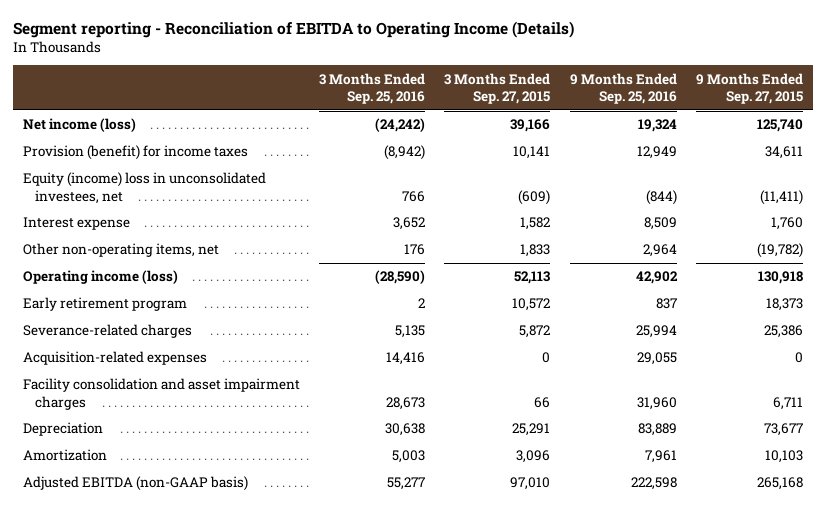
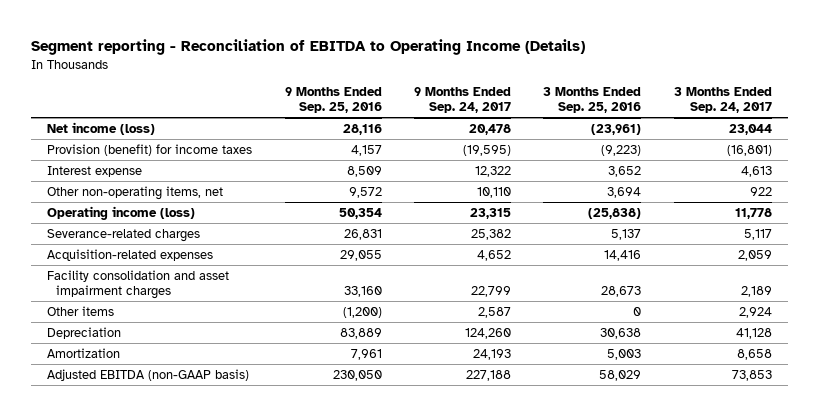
- | 3 Months Ended Sep. 25, 2016 | 3 Months Ended Sep. 27, 2015 | 9 Months Ended Sep. 25, 2016 | 9 Months Ended Sep. 27, 2015
+ | 9 Months Ended Sep. 25, 2016 | 9 Months Ended Sep. 24, 2017 | 3 Months Ended Sep. 25, 2016 | 3 Months Ended Sep. 24, 2017
- Net income (loss) | (24,242) | 39,166 | 19,324 | 125,740
- Provision (benefit) for income taxes | (8,942) | 10,141 | 12,949 | 34,611
- Equity (income) loss in unconsolidated investees, net | 766 | (609) | (844) | (11,411)
+ Net income (loss) | 28,116 | 20,478 | (23,961) | 23,044
+ Provision (benefit) for income taxes | 4,157 | (19,595) | (9,223) | (16,801)
- Other non-operating items, net | 176 | 1,833 | 2,964 | (19,782)
- Operating income (loss) | (28,590) | 52,113 | 42,902 | 130,918
- Early retirement program | 2 | 10,572 | 837 | 18,373
- Severance-related charges | 5,135 | 5,872 | 25,994 | 25,386
+ Other non-operating items, net | 9,572 | 10,110 | 3,694 | 922
+ Operating income (loss) | 50,354 | 23,315 | (25,838) | 11,778
+ Severance-related charges | 26,831 | 25,382 | 5,137 | 5,117
- Facility consolidation and asset impairment charges | 28,673 | 66 | 31,960 | 6,711
+ Facility consolidation and asset impairment charges | 33,160 | 22,799 | 28,673 | 2,189
+ Other items | (1,200) | 2,587 | 0 | 2,924
- Adjusted EBITDA (non-GAAP basis) | 55,277 | 97,010 | 222,598 | 265,168
+ Adjusted EBITDA (non-GAAP basis) | 230,050 | 227,188 | 58,029 | 73,853

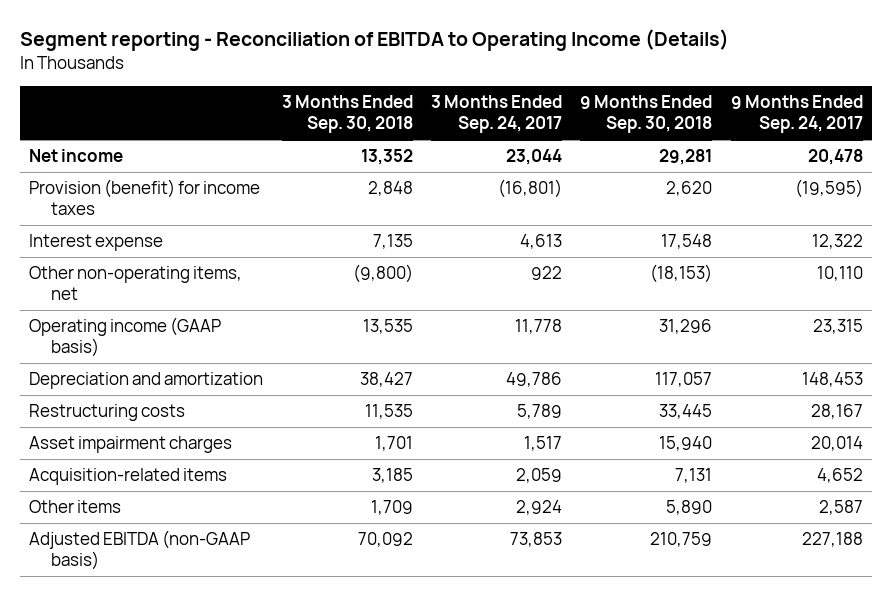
- | 9 Months Ended Sep. 25, 2016 | 9 Months Ended Sep. 24, 2017 | 3 Months Ended Sep. 25, 2016 | 3 Months Ended Sep. 24, 2017
+ | 3 Months Ended Sep. 30, 2018 | 3 Months Ended Sep. 24, 2017 | 9 Months Ended Sep. 30, 2018 | 9 Months Ended Sep. 24, 2017
- Net income (loss) | 28,116 | 20,478 | (23,961) | 23,044
+ Net income | 13,352 | 23,044 | 29,281 | 20,478
- Operating income (loss) | 50,354 | 23,315 | (25,838) | 11,778
- Severance-related charges | 26,831 | 25,382 | 5,137 | 5,117
- Acquisition-related expenses | 29,055 | 4,652 | 14,416 | 2,059
- Facility consolidation and asset impairment charges | 33,160 | 22,799 | 28,673 | 2,189
+ Operating income (GAAP basis) | 13,535 | 11,778 | 31,296 | 23,315
+ Depreciation and amortization | 38,427 | 49,786 | 117,057 | 148,453
+ Restructuring costs | 11,535 | 5,789 | 33,445 | 28,167
+ Asset impairment charges | 1,701 | 1,517 | 15,940 | 20,014
+ Acquisition-related items | 3,185 | 2,059 | 7,131 | 4,652
- Depreciation | 83,889 | 124,260 | 30,638 | 41,128
- Amortization | 7,961 | 24,193 | 5,003 | 8,658

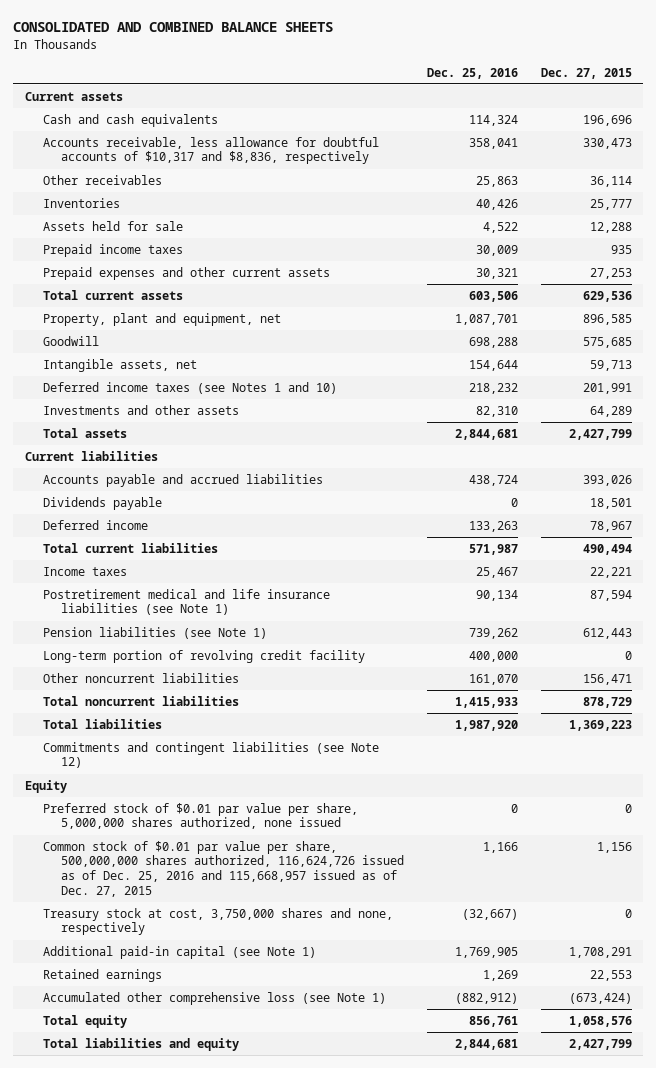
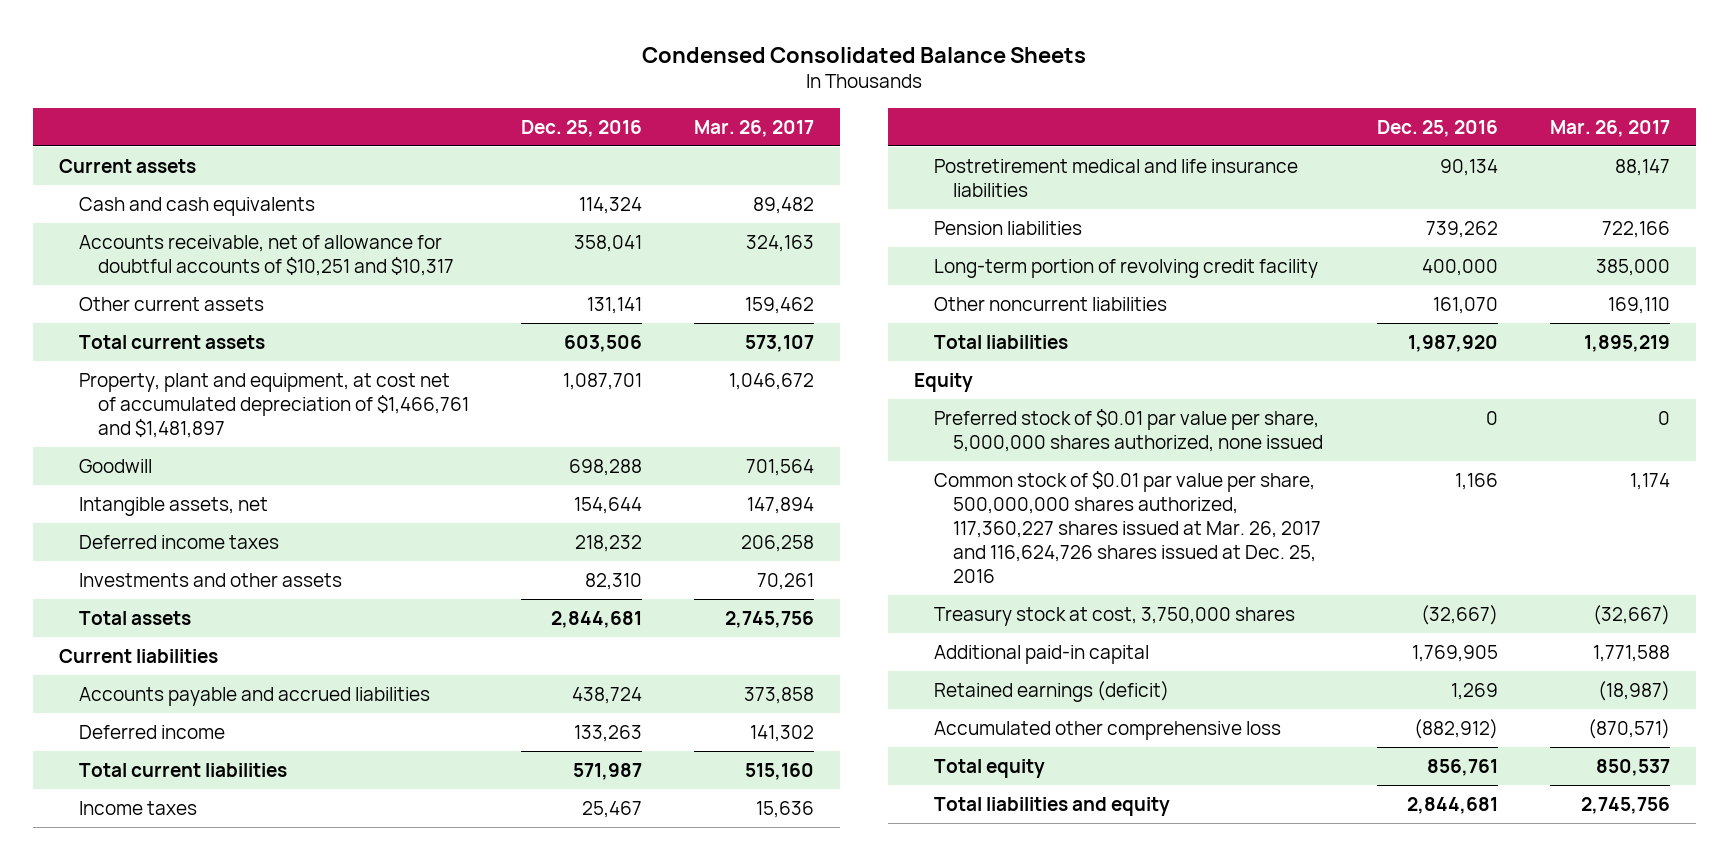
- CONSOLIDATED AND COMBINED BALANCE SHEETS
+ Condensed Consolidated Balance Sheets
- | Dec. 25, 2016 | Dec. 27, 2015
+ | Dec. 25, 2016 | Mar. 26, 2017
- Accounts receivable, less allowance for doubtful accounts of $10,317 and $8,836, respectively | 358,041 | 330,473
- Other receivables | 25,863 | 36,114
- Inventories | 40,426 | 25,777
- Assets held for sale | 4,522 | 12,288
- Prepaid income taxes | 30,009 | 935
- Prepaid expenses and other current assets | 30,321 | 27,253
+ Accounts receivable, net of allowance for doubtful accounts of $10,251 and $10,317 | 358,041 | 324,163
+ Other current assets | 131,141 | 159,462
- Property, plant and equipment, net | 1,087,701 | 896,585
+ Property, plant and equipment, at cost net of accumulated depreciation of $1,466,761 and $1,481,897 | 1,087,701 | 1,046,672
- Deferred income taxes (see Notes 1 and 10) | 218,232 | 201,991
+ Deferred income taxes | 218,232 | 206,258
- Dividends payable | 0 | 18,501
- Postretirement medical and life insurance liabilities (see Note 1) | 90,134 | 87,594
- Pension liabilities (see Note 1) | 739,262 | 612,443
+ Postretirement medical and life insurance liabilities | 90,134 | 88,147
+ Pension liabilities | 739,262 | 722,166
- Total noncurrent liabilities | 1,415,933 | 878,729
- Commitments and contingent liabilities (see Note 12)
- Common stock of $0.01 par value per share, 500,000,000 shares authorized, 116,624,726 issued as of Dec. 25, 2016 and 115,668,957 issued as of Dec. 27, 2015 | 1,166 | 1,156
- Treasury stock at cost, 3,750,000 shares and none, respectively | (32,667) | 0
- Additional paid-in capital (see Note 1) | 1,769,905 | 1,708,291
- Retained earnings | 1,269 | 22,553
- Accumulated other comprehensive loss (see Note 1) | (882,912) | (673,424)
+ Common stock of $0.01 par value per share, 500,000,000 shares authorized, 117,360,227 shares issued at Mar. 26, 2017 and 116,624,726 shares issued at Dec. 25, 2016 | 1,166 | 1,174
+ Treasury stock at cost, 3,750,000 shares | (32,667) | (32,667)
+ Additional paid-in capital | 1,769,905 | 1,771,588
+ Retained earnings (deficit) | 1,269 | (18,987)
+ Accumulated other comprehensive loss | (882,912) | (870,571)

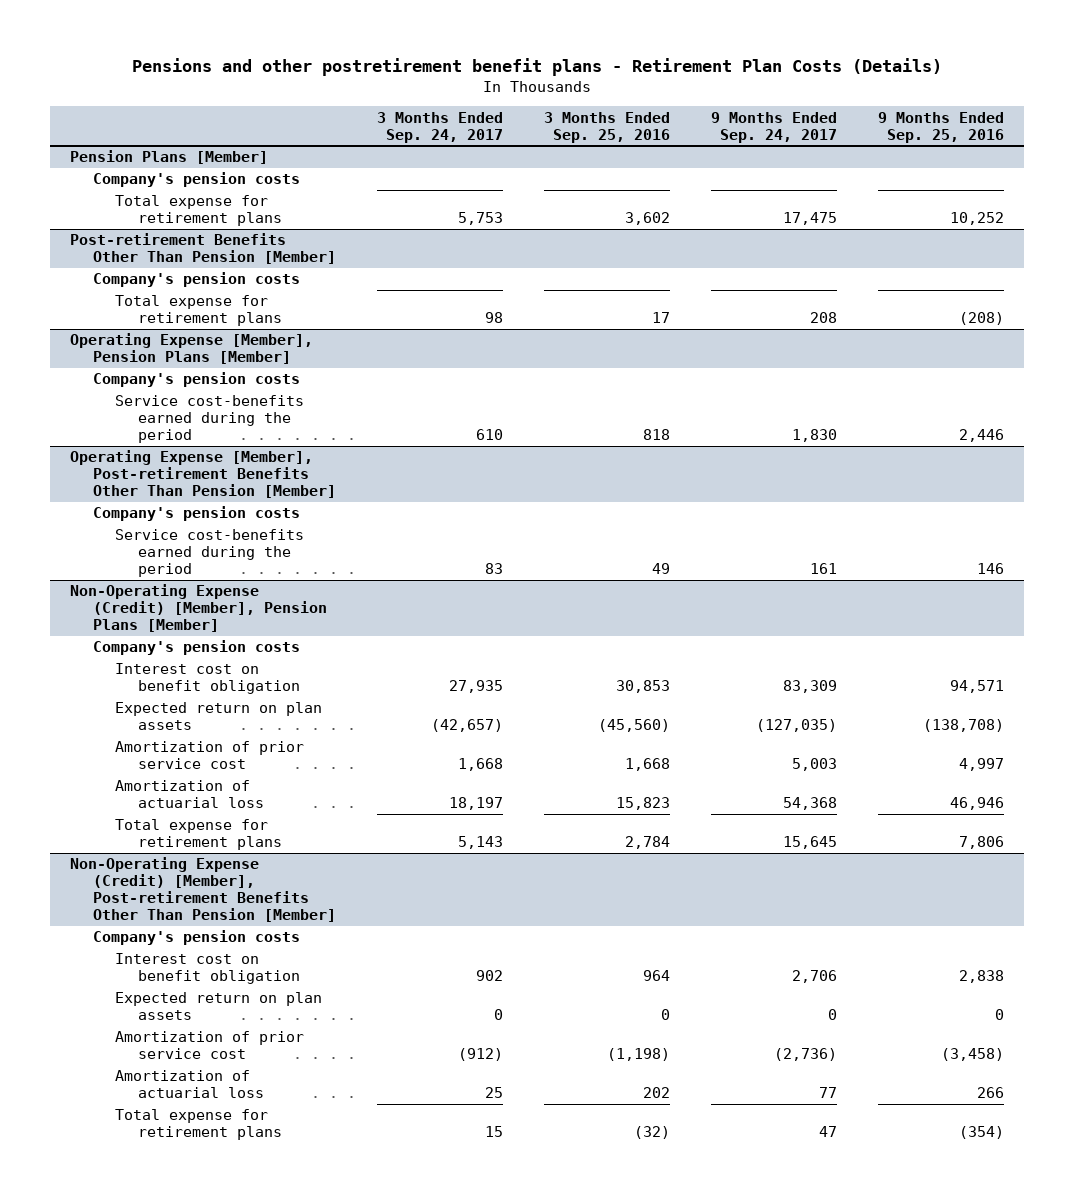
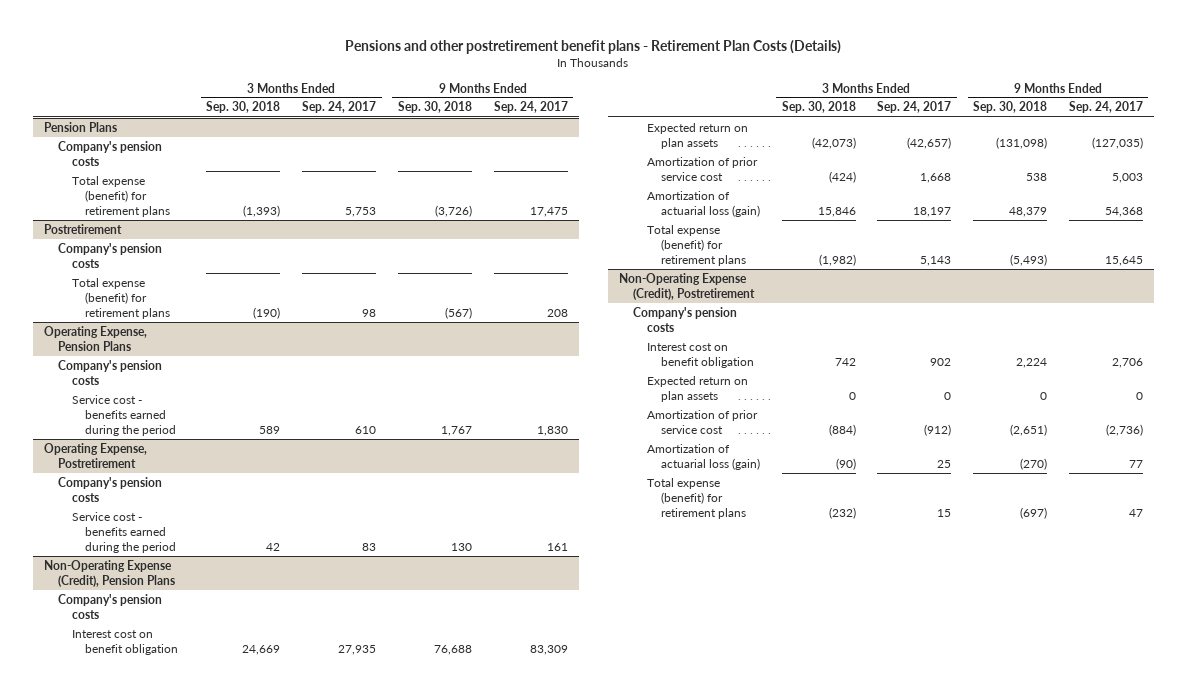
- | 3 Months Ended Sep. 24, 2017 | 3 Months Ended Sep. 25, 2016 | 9 Months Ended Sep. 24, 2017 | 9 Months Ended Sep. 25, 2016
+ | 3 Months Ended Sep. 30, 2018 | 3 Months Ended Sep. 24, 2017 | 9 Months Ended Sep. 30, 2018 | 9 Months Ended Sep. 24, 2017
- Pension Plans [Member]
+ Pension Plans
- Total expense for retirement plans | 5,753 | 3,602 | 17,475 | 10,252
- Post-retirement Benefits Other Than Pension [Member]
+ Total expense (benefit) for retirement plans | (1,393) | 5,753 | (3,726) | 17,475
+ Postretirement
- Total expense for retirement plans | 98 | 17 | 208 | (208)
- Operating Expense [Member], Pension Plans [Member]
+ Total expense (benefit) for retirement plans | (190) | 98 | (567) | 208
+ Operating Expense, Pension Plans
- Service cost-benefits earned during the period | 610 | 818 | 1,830 | 2,446
- Operating Expense [Member], Post-retirement Benefits Other Than Pension [Member]
+ Service cost - benefits earned during the period | 589 | 610 | 1,767 | 1,830
+ Operating Expense, Postretirement
- Service cost-benefits earned during the period | 83 | 49 | 161 | 146
- Non-Operating Expense (Credit) [Member], Pension Plans [Member]
+ Service cost - benefits earned during the period | 42 | 83 | 130 | 161
+ Non-Operating Expense (Credit), Pension Plans
- Amortization of actuarial loss | 18,197 | 15,823 | 54,368 | 46,946
- Total expense for retirement plans | 5,143 | 2,784 | 15,645 | 7,806
- Non-Operating Expense (Credit) [Member], Post-retirement Benefits Other Than Pension [Member]
+ Amortization of actuarial loss (gain) | 15,846 | 18,197 | 48,379 | 54,368
+ Total expense (benefit) for retirement plans | (1,982) | 5,143 | (5,493) | 15,645
+ Non-Operating Expense (Credit), Postretirement
- Amortization of actuarial loss | 25 | 202 | 77 | 266
- Total expense for retirement plans | 15 | (32) | 47 | (354)
+ Amortization of actuarial loss (gain) | (90) | 25 | (270) | 77
+ Total expense (benefit) for retirement plans | (232) | 15 | (697) | 47

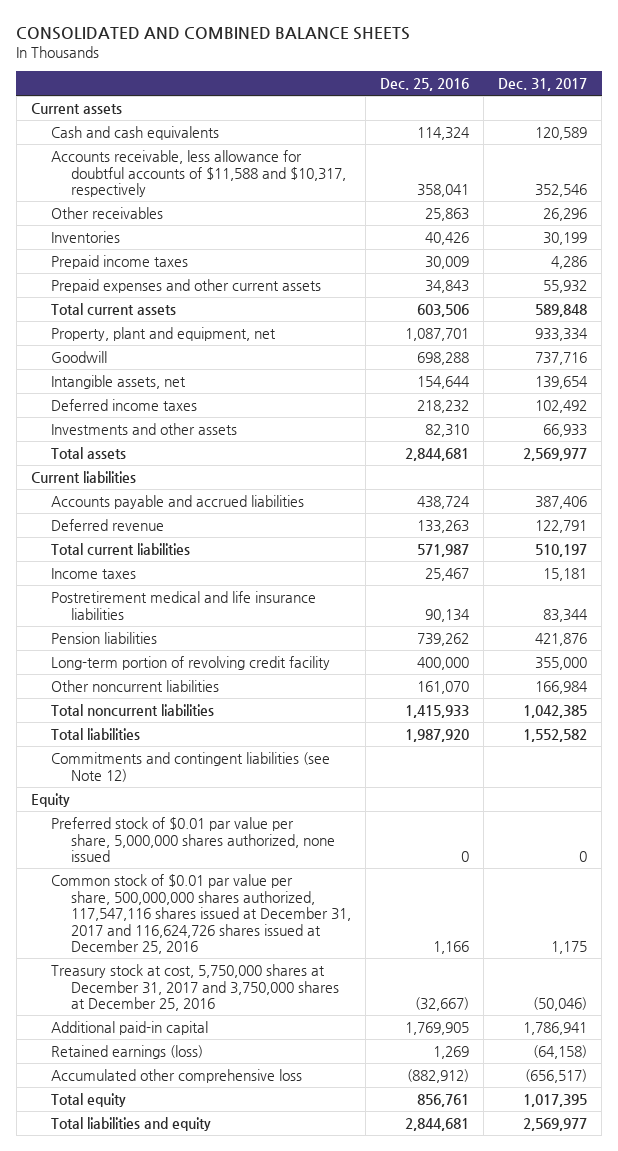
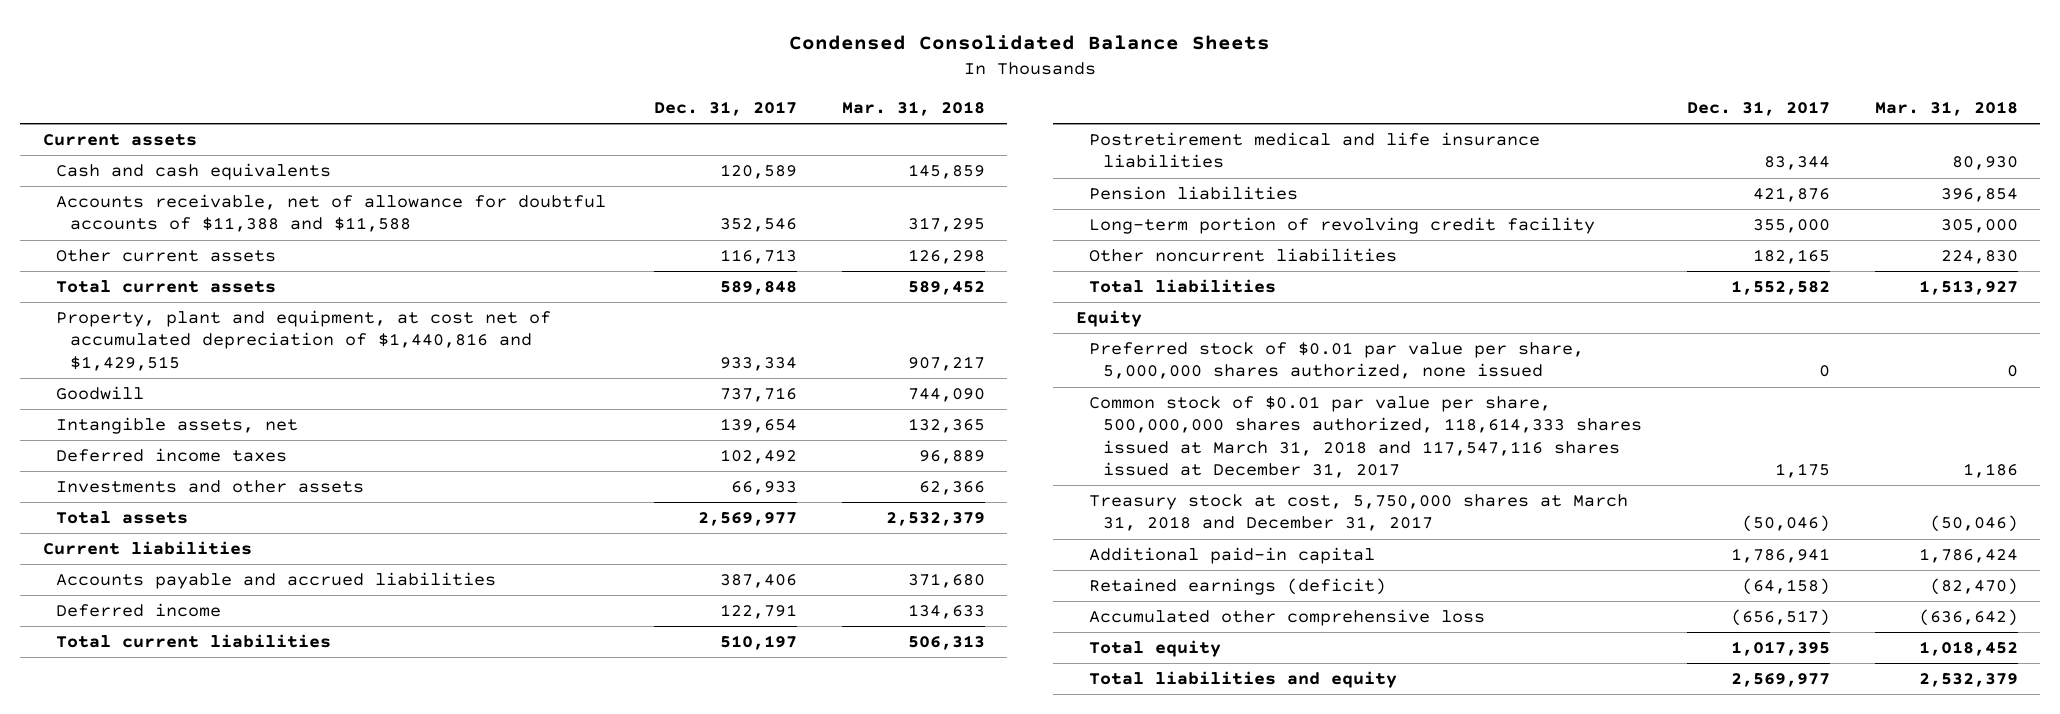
- CONSOLIDATED AND COMBINED BALANCE SHEETS
+ Condensed Consolidated Balance Sheets
- | Dec. 25, 2016 | Dec. 31, 2017
+ | Dec. 31, 2017 | Mar. 31, 2018
- Accounts receivable, less allowance for doubtful accounts of $11,588 and $10,317, respectively | 358,041 | 352,546
- Other receivables | 25,863 | 26,296
- Inventories | 40,426 | 30,199
- Prepaid income taxes | 30,009 | 4,286
- Prepaid expenses and other current assets | 34,843 | 55,932
+ Accounts receivable, net of allowance for doubtful accounts of $11,388 and $11,588 | 352,546 | 317,295
+ Other current assets | 116,713 | 126,298
- Property, plant and equipment, net | 1,087,701 | 933,334
+ Property, plant and equipment, at cost net of accumulated depreciation of $1,440,816 and $1,429,515 | 933,334 | 907,217
- Deferred revenue | 133,263 | 122,791
+ Deferred income | 122,791 | 134,633
- Income taxes | 25,467 | 15,181
- Other noncurrent liabilities | 161,070 | 166,984
- Total noncurrent liabilities | 1,415,933 | 1,042,385
+ Other noncurrent liabilities | 182,165 | 224,830
- Commitments and contingent liabilities (see Note 12)
- Common stock of $0.01 par value per share, 500,000,000 shares authorized, 117,547,116 shares issued at December 31, 2017 and 116,624,726 shares issued at December 25, 2016 | 1,166 | 1,175
- Treasury stock at cost, 5,750,000 shares at December 31, 2017 and 3,750,000 shares at December 25, 2016 | (32,667) | (50,046)
+ Common stock of $0.01 par value per share, 500,000,000 shares authorized, 118,614,333 shares issued at March 31, 2018 and 117,547,116 shares issued at December 31, 2017 | 1,175 | 1,186
+ Treasury stock at cost, 5,750,000 shares at March 31, 2018 and December 31, 2017 | (50,046) | (50,046)
- Retained earnings (loss) | 1,269 | (64,158)
+ Retained earnings (deficit) | (64,158) | (82,470)

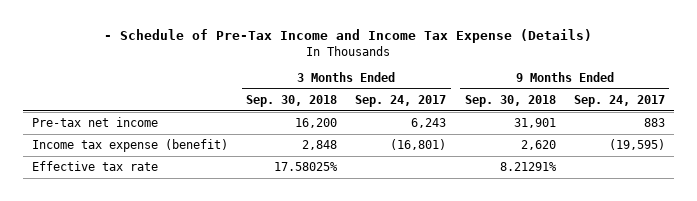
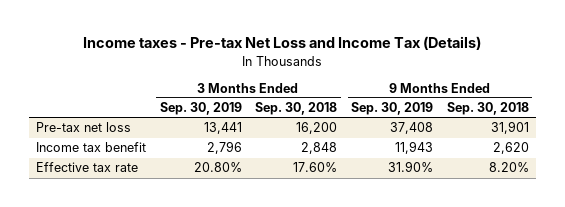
- - Schedule of Pre-Tax Income and Income Tax Expense (Details)
+ Income taxes - Pre-tax Net Loss and Income Tax (Details)
- | 3 Months Ended Sep. 30, 2018 | 3 Months Ended Sep. 24, 2017 | 9 Months Ended Sep. 30, 2018 | 9 Months Ended Sep. 24, 2017
+ | 3 Months Ended Sep. 30, 2019 | 3 Months Ended Sep. 30, 2018 | 9 Months Ended Sep. 30, 2019 | 9 Months Ended Sep. 30, 2018
- Pre-tax net income | 16,200 | 6,243 | 31,901 | 883
- Income tax expense (benefit) | 2,848 | (16,801) | 2,620 | (19,595)
- Effective tax rate | 17.58025% | | 8.21291% |
+ Pre-tax net loss | 13,441 | 16,200 | 37,408 | 31,901
+ Income tax benefit | 2,796 | 2,848 | 11,943 | 2,620
+ Effective tax rate | 20.80% | 17.60% | 31.90% | 8.20%

